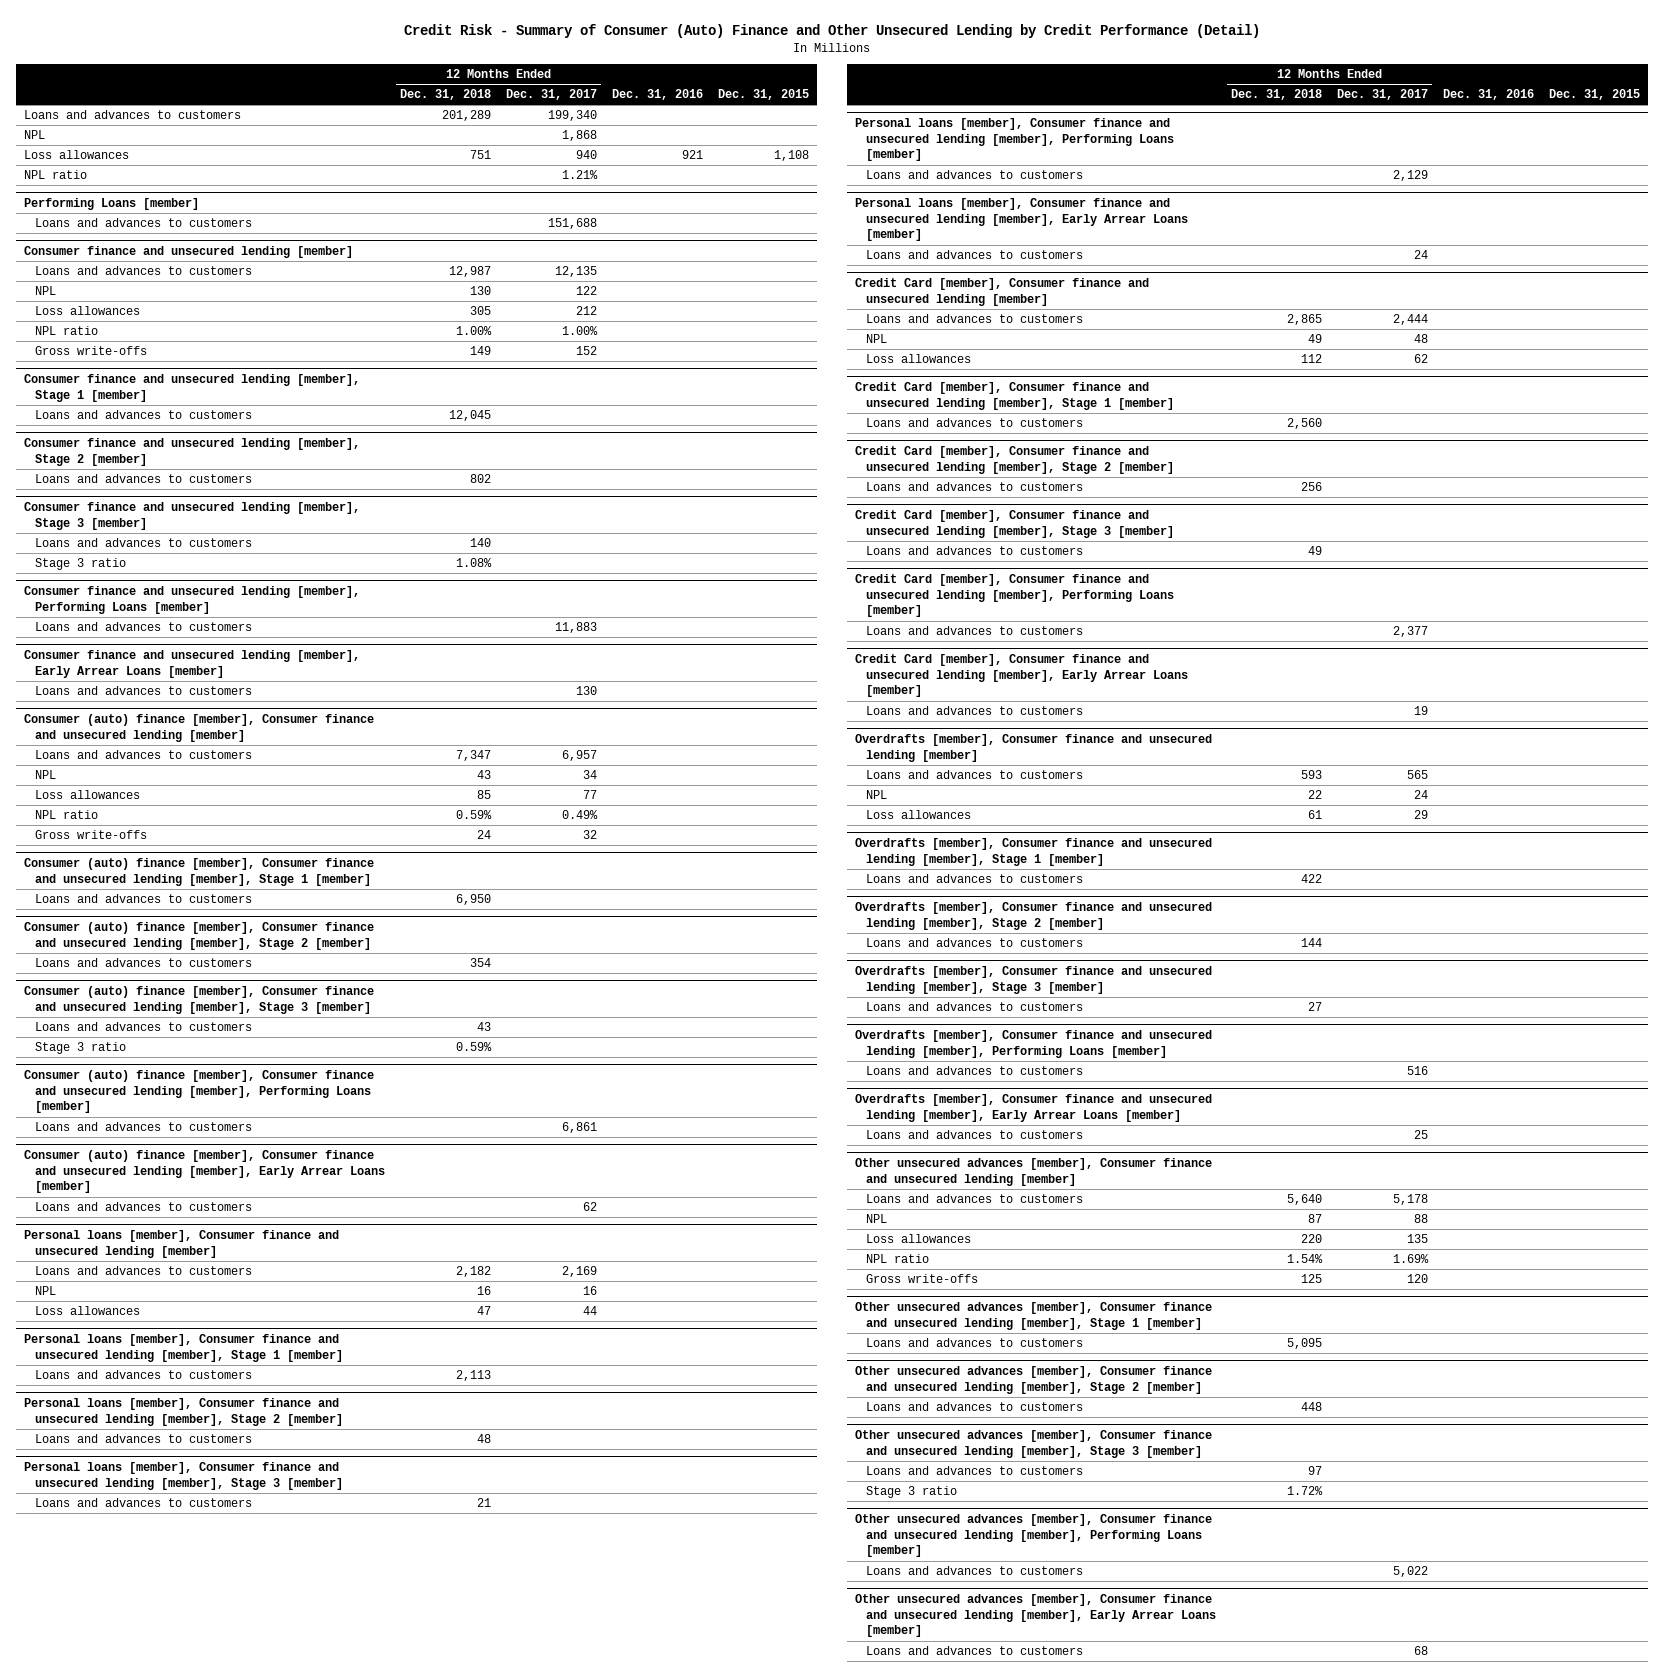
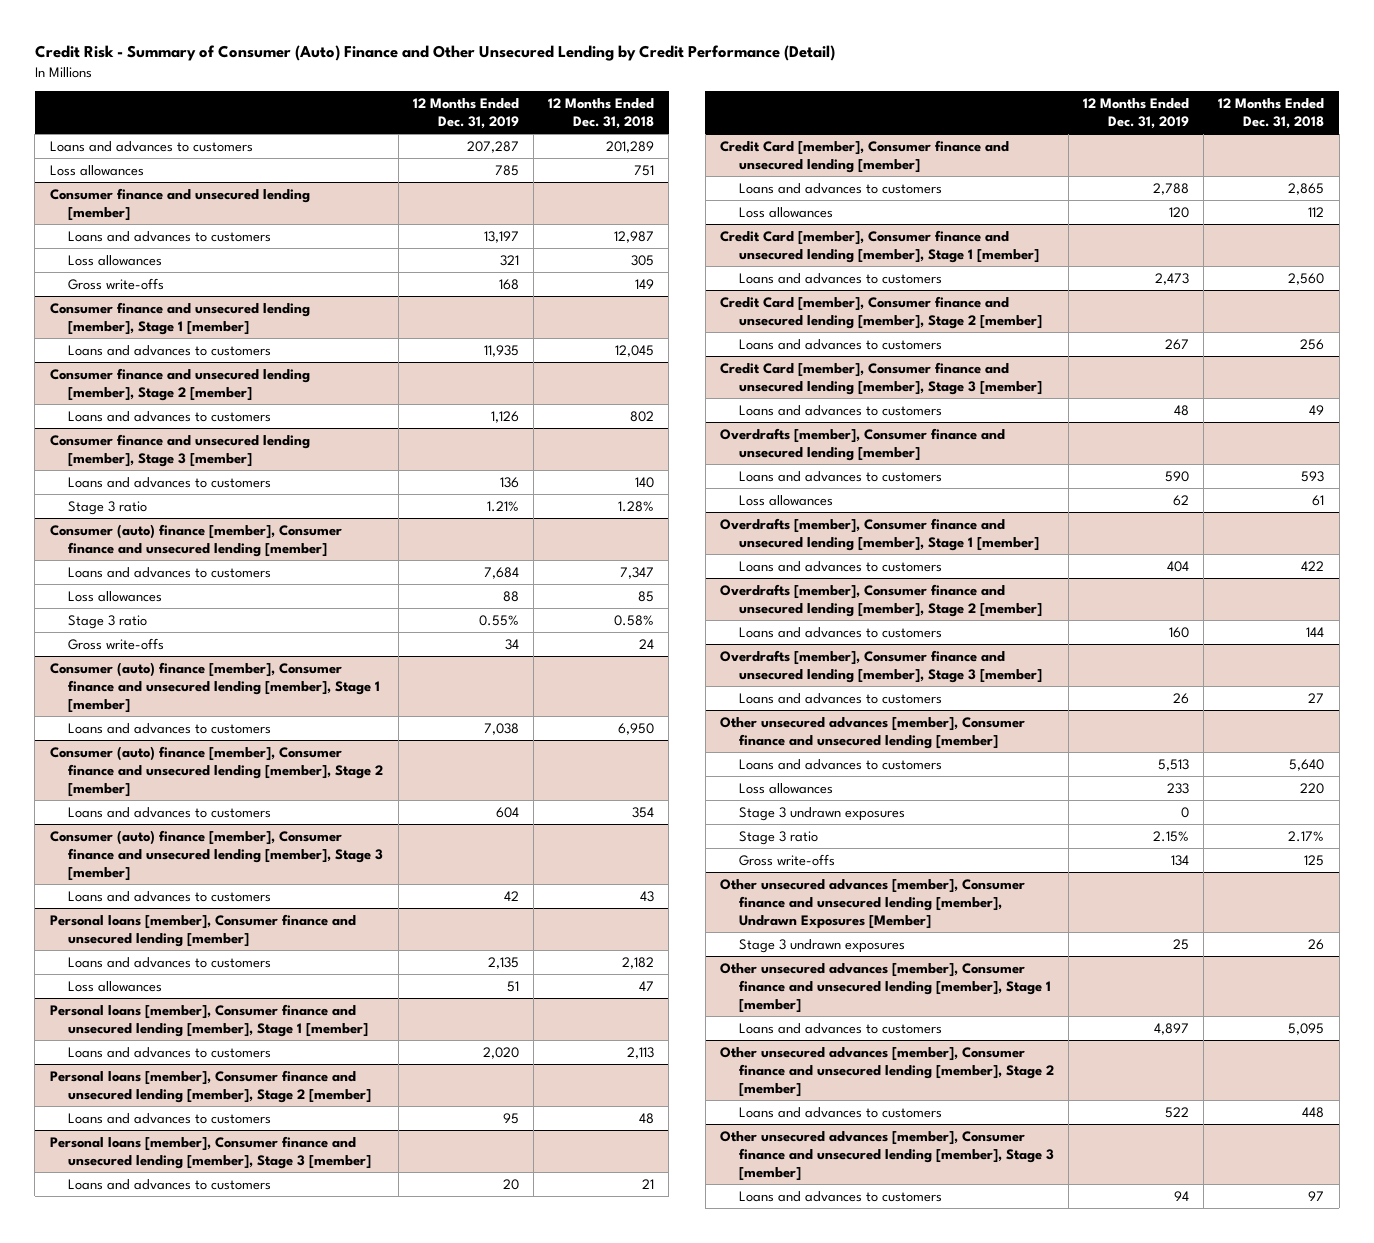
- | 12 Months Ended Dec. 31, 2018 | 12 Months Ended Dec. 31, 2017 | Dec. 31, 2016 | Dec. 31, 2015
+ | 12 Months Ended Dec. 31, 2019 | 12 Months Ended Dec. 31, 2018
- NPL | | 1,868 | |
- NPL ratio | | 1.21% | |
- Performing Loans [member]
- Loans and advances to customers | | 151,688 | |
@ Consumer finance and unsecured lending [member]
- NPL | 130 | 122 | |
- NPL ratio | 1.00% | 1.00% | |
@ Consumer finance and unsecured lending [member], Stage 3 [member]
- Stage 3 ratio | 1.08% | | |
- Consumer finance and unsecured lending [member], Performing Loans [member]
- Loans and advances to customers | | 11,883 | |
- Consumer finance and unsecured lending [member], Early Arrear Loans [member]
- Loans and advances to customers | | 130 | |
@ Consumer finance and unsecured lending [member], Stage 3 [member]
+ Stage 3 ratio | 1.21% | 1.28%
@ Consumer (auto) finance [member], Consumer finance and unsecured lending [member]
- NPL | 43 | 34 | |
- NPL ratio | 0.59% | 0.49% | |
+ Stage 3 ratio | 0.55% | 0.58%
@ Consumer (auto) finance [member], Consumer finance and unsecured lending [member], Stage 3 [member]
- Stage 3 ratio | 0.59% | | |
- Consumer (auto) finance [member], Consumer finance and unsecured lending [member], Performing Loans [member]
- Loans and advances to customers | | 6,861 | |
- Consumer (auto) finance [member], Consumer finance and unsecured lending [member], Early Arrear Loans [member]
- Loans and advances to customers | | 62 | |
@ Personal loans [member], Consumer finance and unsecured lending [member]
- NPL | 16 | 16 | |
- Personal loans [member], Consumer finance and unsecured lending [member], Performing Loans [member]
- Loans and advances to customers | | 2,129 | |
- Personal loans [member], Consumer finance and unsecured lending [member], Early Arrear Loans [member]
- Loans and advances to customers | | 24 | |
@ Credit Card [member], Consumer finance and unsecured lending [member]
- NPL | 49 | 48 | |
- Credit Card [member], Consumer finance and unsecured lending [member], Performing Loans [member]
- Loans and advances to customers | | 2,377 | |
- Credit Card [member], Consumer finance and unsecured lending [member], Early Arrear Loans [member]
- Loans and advances to customers | | 19 | |
@ Overdrafts [member], Consumer finance and unsecured lending [member]
- NPL | 22 | 24 | |
- Overdrafts [member], Consumer finance and unsecured lending [member], Performing Loans [member]
- Loans and advances to customers | | 516 | |
- Overdrafts [member], Consumer finance and unsecured lending [member], Early Arrear Loans [member]
- Loans and advances to customers | | 25 | |
@ Other unsecured advances [member], Consumer finance and unsecured lending [member]
- NPL | 87 | 88 | |
- NPL ratio | 1.54% | 1.69% | |
+ Stage 3 undrawn exposures | 0 |
+ Stage 3 ratio | 2.15% | 2.17%
+ Other unsecured advances [member], Consumer finance and unsecured lending [member], Undrawn Exposures [Member]
+ Stage 3 undrawn exposures | 25 | 26
@ Other unsecured advances [member], Consumer finance and unsecured lending [member], Stage 3 [member]
- Stage 3 ratio | 1.72% | | |
- Other unsecured advances [member], Consumer finance and unsecured lending [member], Performing Loans [member]
- Loans and advances to customers | | 5,022 | |
- Other unsecured advances [member], Consumer finance and unsecured lending [member], Early Arrear Loans [member]
- Loans and advances to customers | | 68 | |

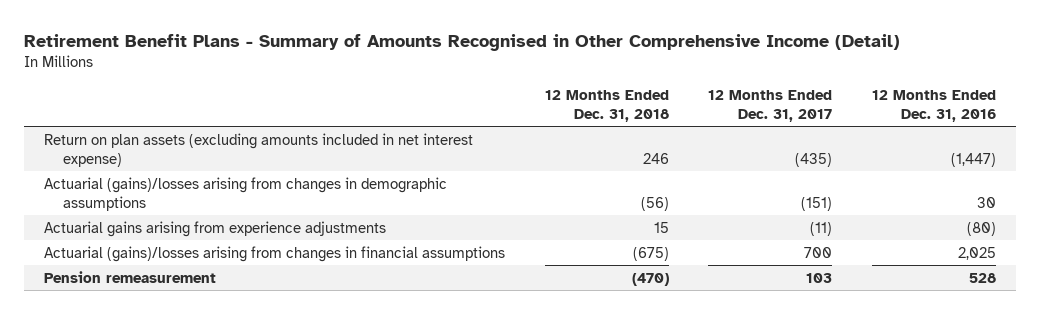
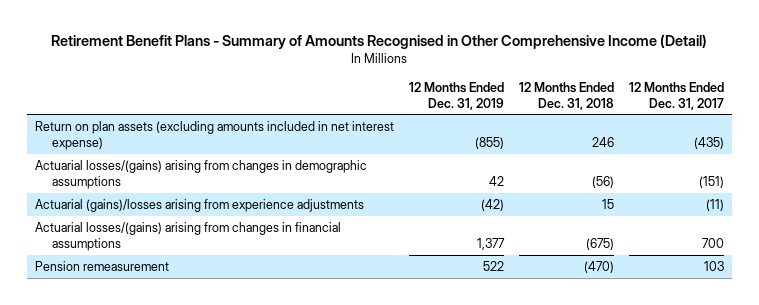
- | 12 Months Ended Dec. 31, 2018 | 12 Months Ended Dec. 31, 2017 | 12 Months Ended Dec. 31, 2016
+ | 12 Months Ended Dec. 31, 2019 | 12 Months Ended Dec. 31, 2018 | 12 Months Ended Dec. 31, 2017
- Actuarial (gains)/losses arising from changes in demographic assumptions | (56) | (151) | 30
- Actuarial gains arising from experience adjustments | 15 | (11) | (80)
- Actuarial (gains)/losses arising from changes in financial assumptions | (675) | 700 | 2,025
+ Actuarial losses/(gains) arising from changes in demographic assumptions | 42 | (56) | (151)
+ Actuarial (gains)/losses arising from experience adjustments | (42) | 15 | (11)
+ Actuarial losses/(gains) arising from changes in financial assumptions | 1,377 | (675) | 700

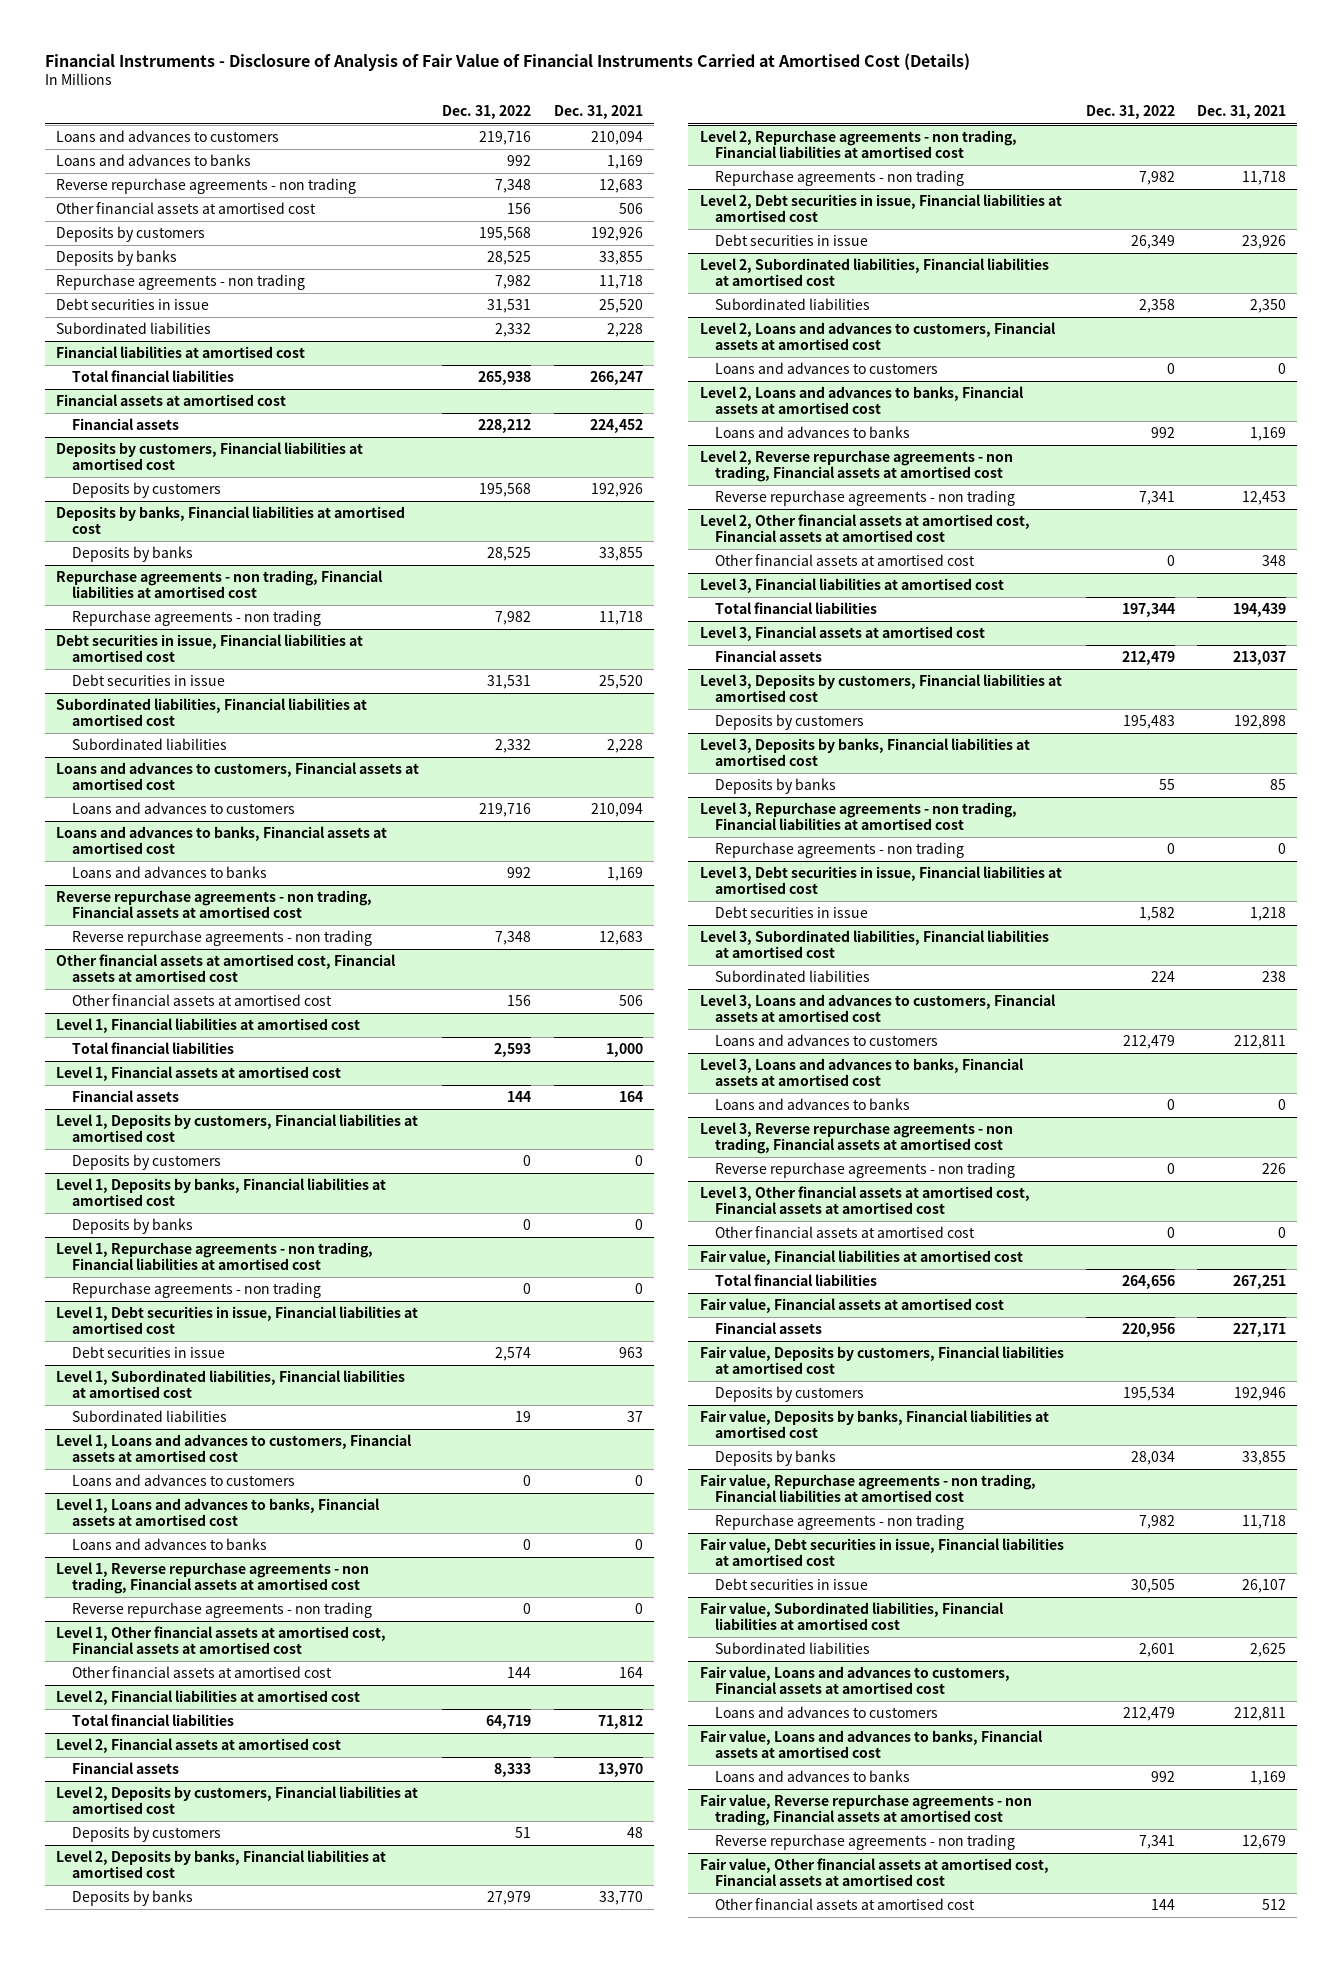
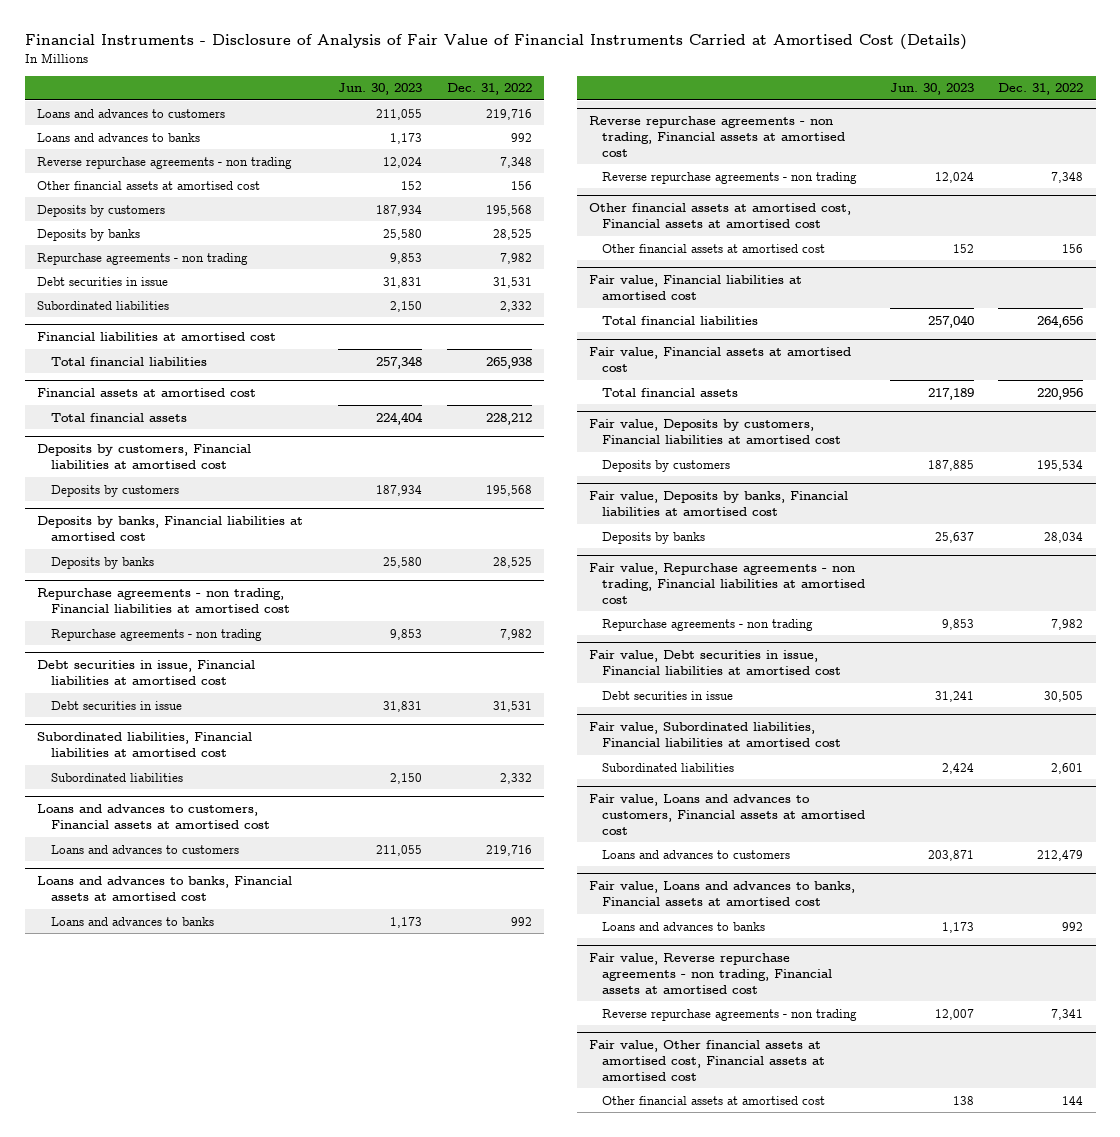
- | Dec. 31, 2022 | Dec. 31, 2021
+ | Jun. 30, 2023 | Dec. 31, 2022
@ Financial assets at amortised cost
- Financial assets | 228,212 | 224,452
+ Total financial assets | 224,404 | 228,212
- Level 1, Financial liabilities at amortised cost
- Total financial liabilities | 2,593 | 1,000
- Level 1, Financial assets at amortised cost
- Financial assets | 144 | 164
- Level 1, Deposits by customers, Financial liabilities at amortised cost
- Deposits by customers | 0 | 0
- Level 1, Deposits by banks, Financial liabilities at amortised cost
- Deposits by banks | 0 | 0
- Level 1, Repurchase agreements - non trading, Financial liabilities at amortised cost
- Repurchase agreements - non trading | 0 | 0
- Level 1, Debt securities in issue, Financial liabilities at amortised cost
- Debt securities in issue | 2,574 | 963
- Level 1, Subordinated liabilities, Financial liabilities at amortised cost
- Subordinated liabilities | 19 | 37
- Level 1, Loans and advances to customers, Financial assets at amortised cost
- Loans and advances to customers | 0 | 0
- Level 1, Loans and advances to banks, Financial assets at amortised cost
- Loans and advances to banks | 0 | 0
- Level 1, Reverse repurchase agreements - non trading, Financial assets at amortised cost
- Reverse repurchase agreements - non trading | 0 | 0
- Level 1, Other financial assets at amortised cost, Financial assets at amortised cost
- Other financial assets at amortised cost | 144 | 164
- Level 2, Financial liabilities at amortised cost
- Total financial liabilities | 64,719 | 71,812
- Level 2, Financial assets at amortised cost
- Financial assets | 8,333 | 13,970
- Level 2, Deposits by customers, Financial liabilities at amortised cost
- Deposits by customers | 51 | 48
- Level 2, Deposits by banks, Financial liabilities at amortised cost
- Deposits by banks | 27,979 | 33,770
- Level 2, Repurchase agreements - non trading, Financial liabilities at amortised cost
- Repurchase agreements - non trading | 7,982 | 11,718
- Level 2, Debt securities in issue, Financial liabilities at amortised cost
- Debt securities in issue | 26,349 | 23,926
- Level 2, Subordinated liabilities, Financial liabilities at amortised cost
- Subordinated liabilities | 2,358 | 2,350
- Level 2, Loans and advances to customers, Financial assets at amortised cost
- Loans and advances to customers | 0 | 0
- Level 2, Loans and advances to banks, Financial assets at amortised cost
- Loans and advances to banks | 992 | 1,169
- Level 2, Reverse repurchase agreements - non trading, Financial assets at amortised cost
- Reverse repurchase agreements - non trading | 7,341 | 12,453
- Level 2, Other financial assets at amortised cost, Financial assets at amortised cost
- Other financial assets at amortised cost | 0 | 348
- Level 3, Financial liabilities at amortised cost
- Total financial liabilities | 197,344 | 194,439
- Level 3, Financial assets at amortised cost
- Financial assets | 212,479 | 213,037
- Level 3, Deposits by customers, Financial liabilities at amortised cost
- Deposits by customers | 195,483 | 192,898
- Level 3, Deposits by banks, Financial liabilities at amortised cost
- Deposits by banks | 55 | 85
- Level 3, Repurchase agreements - non trading, Financial liabilities at amortised cost
- Repurchase agreements - non trading | 0 | 0
- Level 3, Debt securities in issue, Financial liabilities at amortised cost
- Debt securities in issue | 1,582 | 1,218
- Level 3, Subordinated liabilities, Financial liabilities at amortised cost
- Subordinated liabilities | 224 | 238
- Level 3, Loans and advances to customers, Financial assets at amortised cost
- Loans and advances to customers | 212,479 | 212,811
- Level 3, Loans and advances to banks, Financial assets at amortised cost
- Loans and advances to banks | 0 | 0
- Level 3, Reverse repurchase agreements - non trading, Financial assets at amortised cost
- Reverse repurchase agreements - non trading | 0 | 226
- Level 3, Other financial assets at amortised cost, Financial assets at amortised cost
- Other financial assets at amortised cost | 0 | 0
@ Fair value, Financial assets at amortised cost
- Financial assets | 220,956 | 227,171
+ Total financial assets | 217,189 | 220,956

